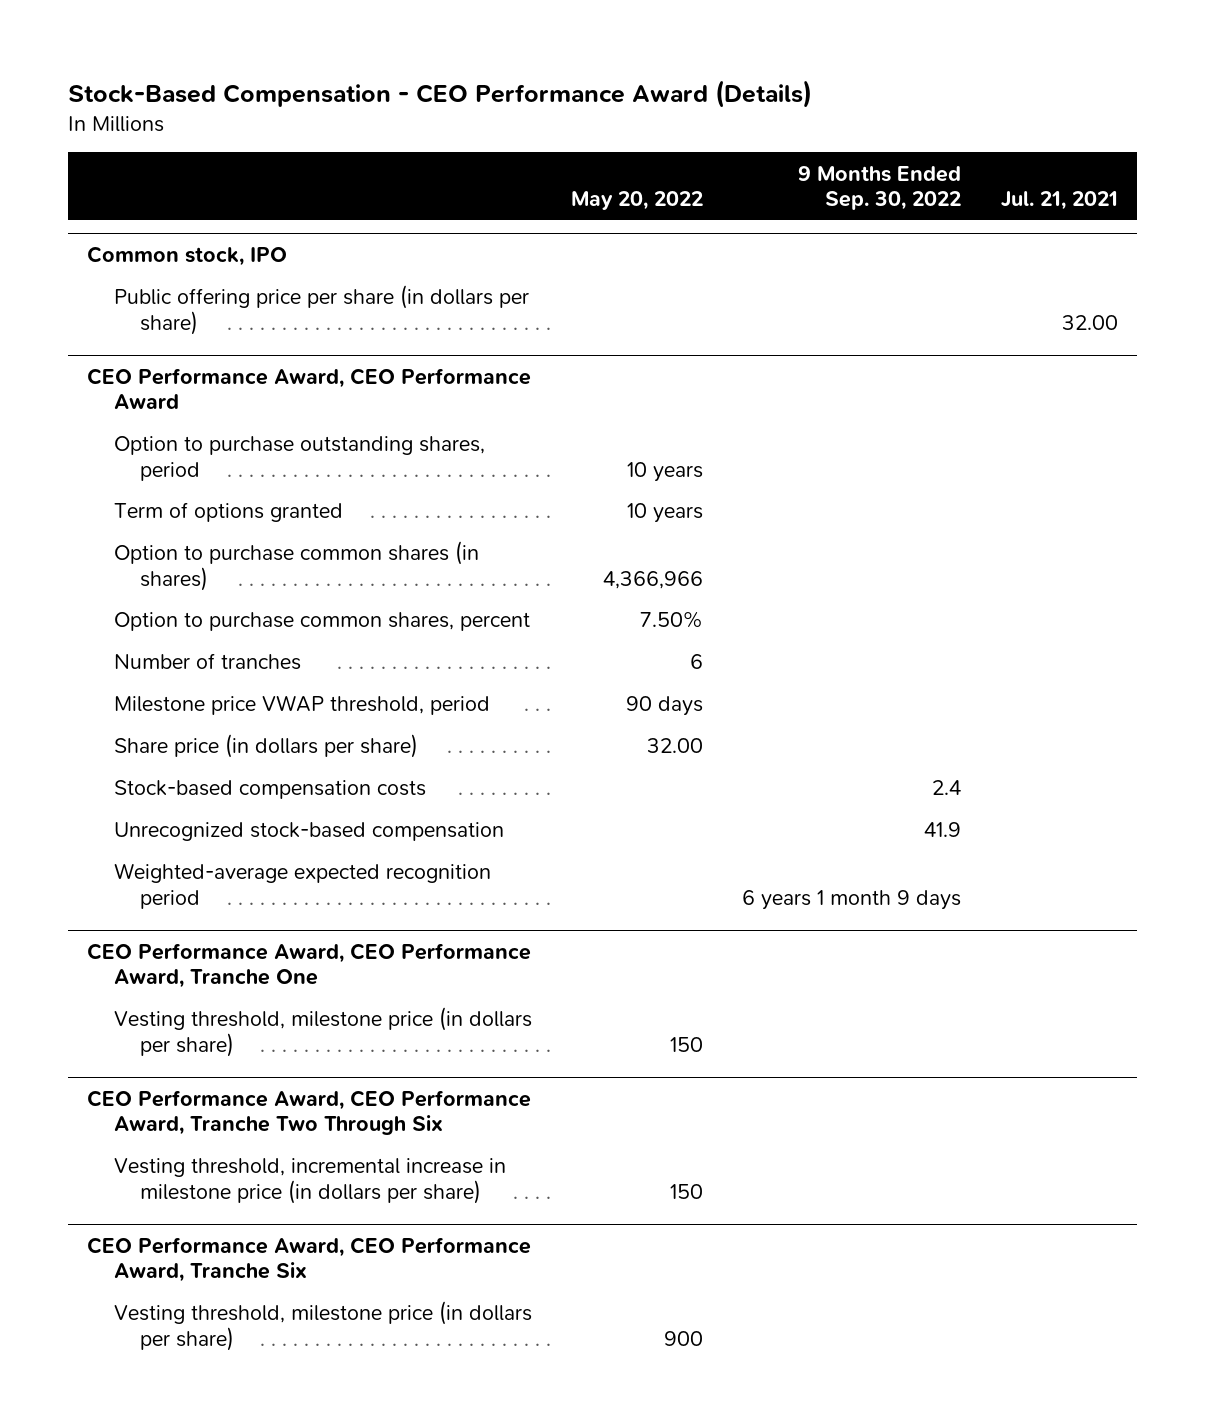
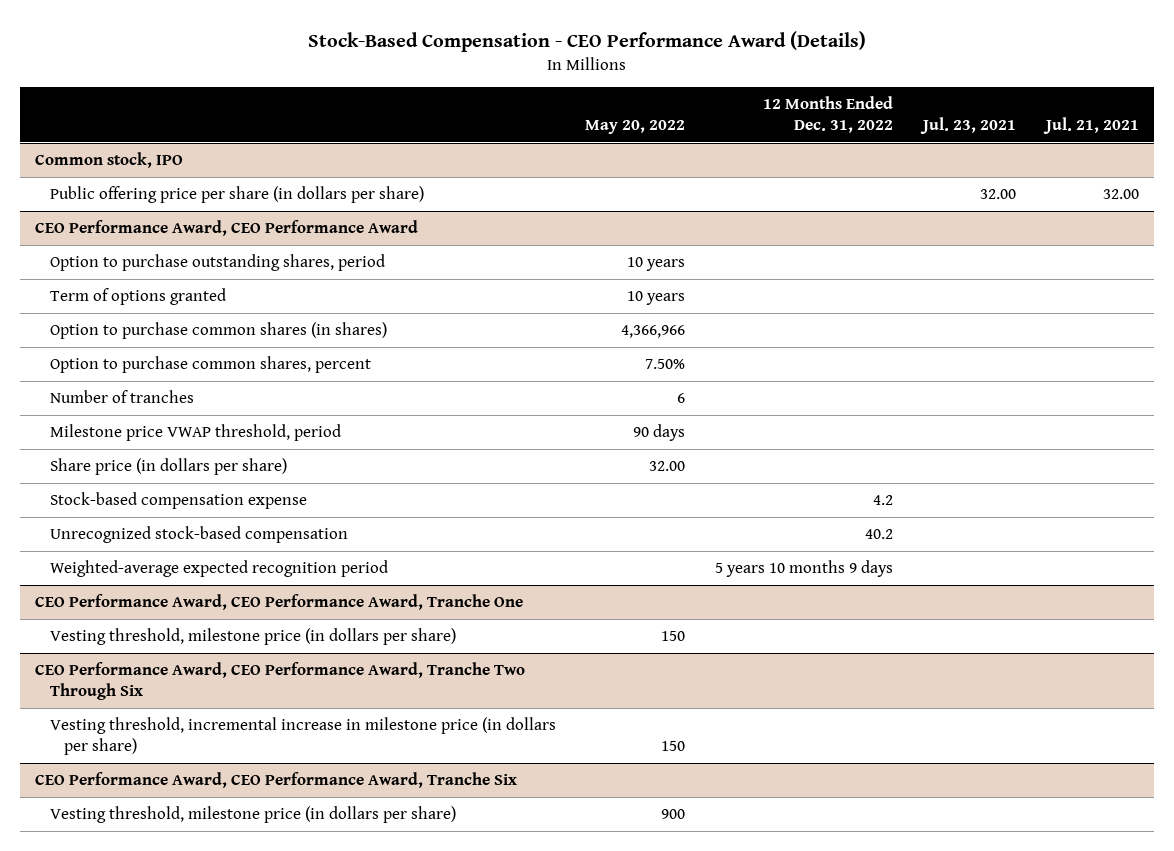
- | May 20, 2022 | 9 Months Ended Sep. 30, 2022 | Jul. 21, 2021
+ | May 20, 2022 | 12 Months Ended Dec. 31, 2022 | Jul. 23, 2021 | Jul. 21, 2021
@ CEO Performance Award, CEO Performance Award
- Stock-based compensation costs | | 2.4 |
+ Stock-based compensation expense | | 4.2 | |

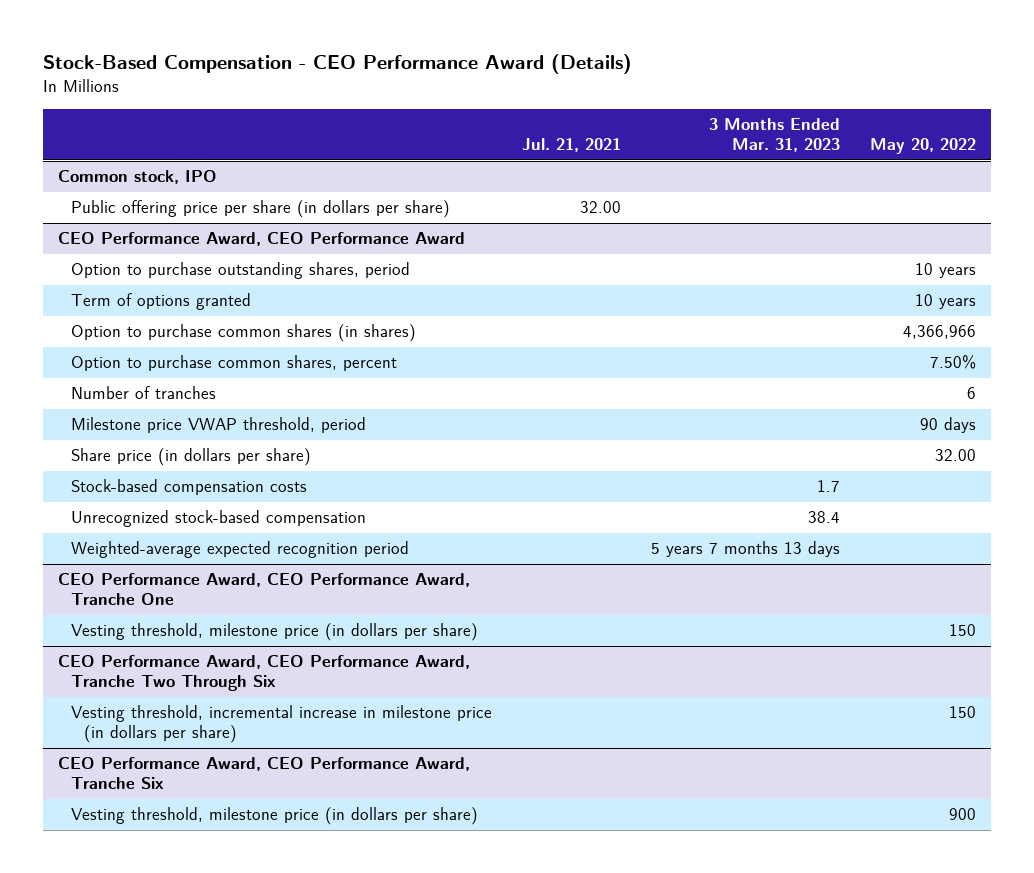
- | May 20, 2022 | 12 Months Ended Dec. 31, 2022 | Jul. 23, 2021 | Jul. 21, 2021
+ | Jul. 21, 2021 | 3 Months Ended Mar. 31, 2023 | May 20, 2022
@ CEO Performance Award, CEO Performance Award
- Stock-based compensation expense | | 4.2 | |
+ Stock-based compensation costs | | 1.7 |

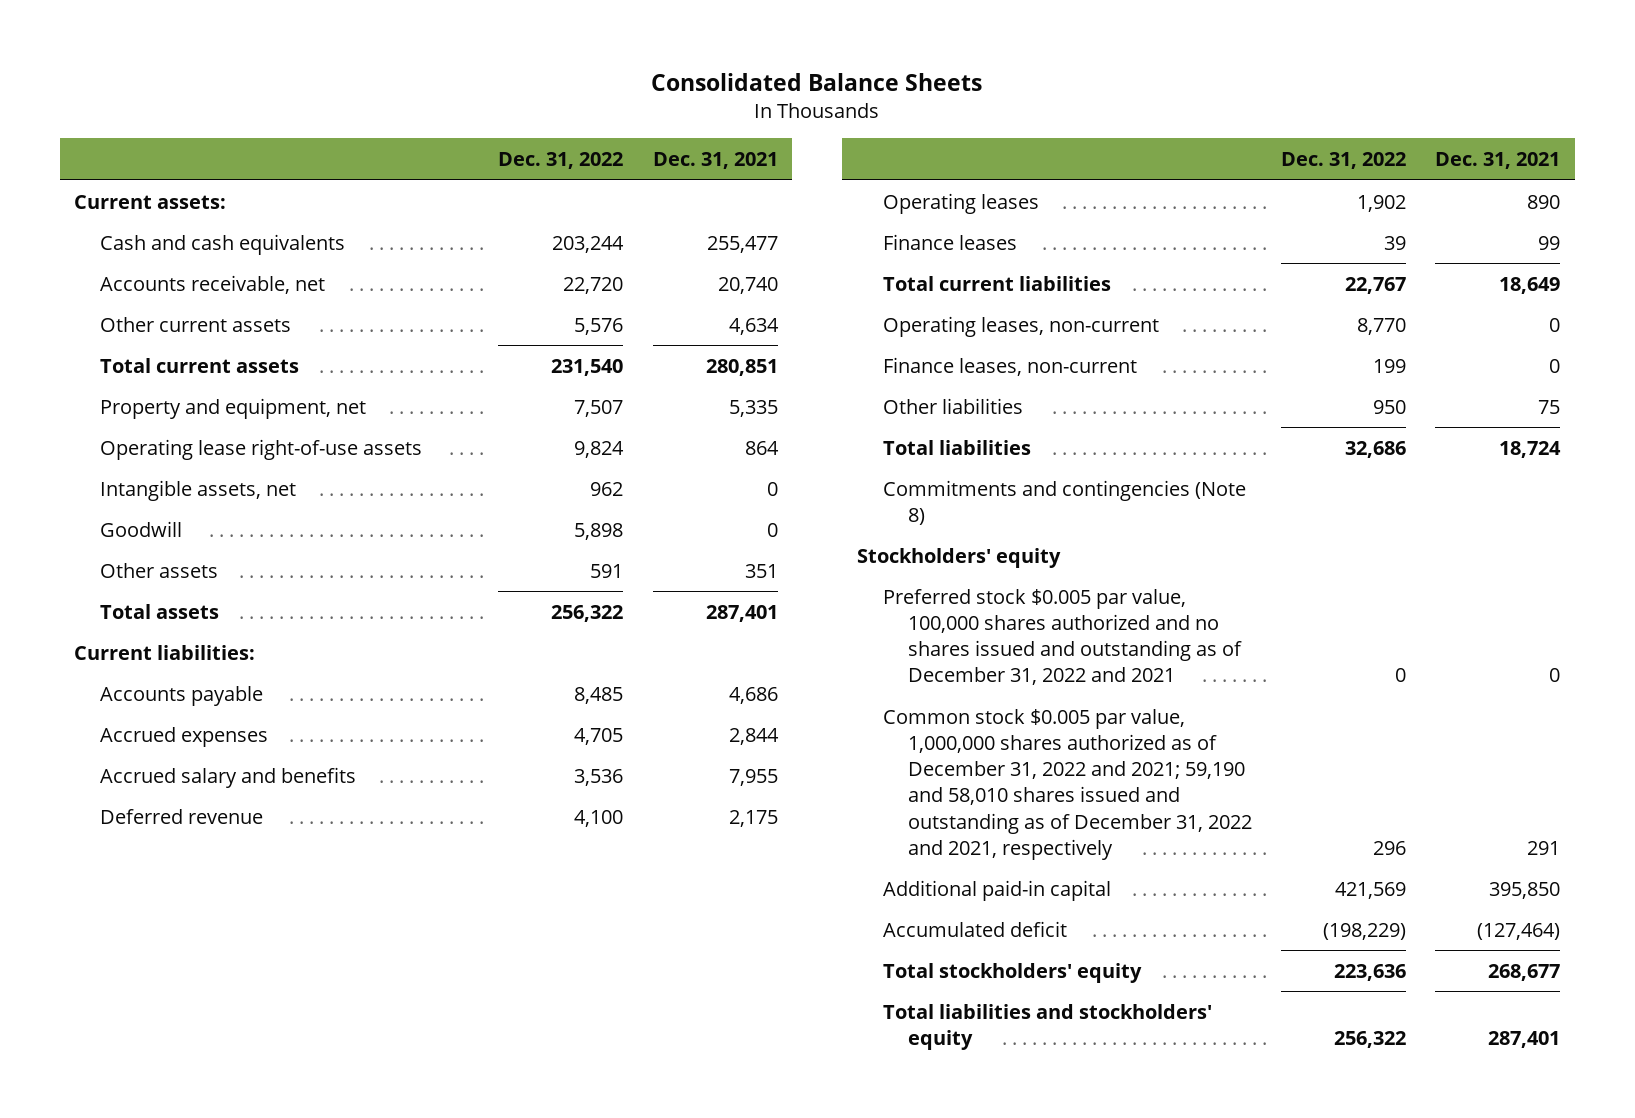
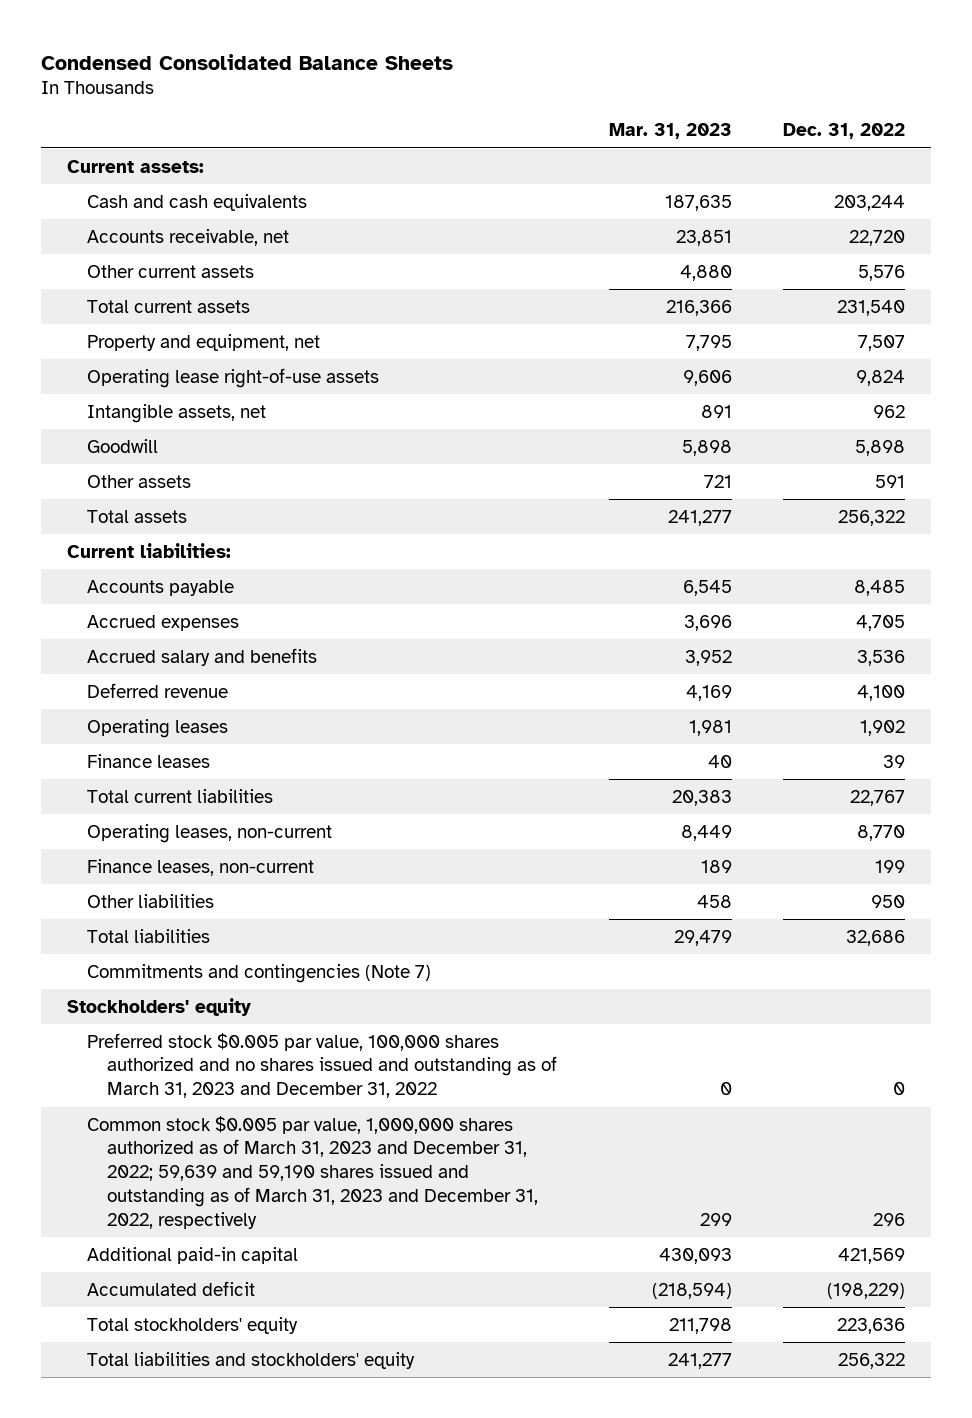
- Consolidated Balance Sheets
+ Condensed Consolidated Balance Sheets
- | Dec. 31, 2022 | Dec. 31, 2021
+ | Mar. 31, 2023 | Dec. 31, 2022
- Commitments and contingencies (Note 8)
+ Commitments and contingencies (Note 7)
- Preferred stock $0.005 par value, 100,000 shares authorized and no shares issued and outstanding as of December 31, 2022 and 2021 | 0 | 0
- Common stock $0.005 par value, 1,000,000 shares authorized as of December 31, 2022 and 2021; 59,190 and 58,010 shares issued and outstanding as of December 31, 2022 and 2021, respectively | 296 | 291
+ Preferred stock $0.005 par value, 100,000 shares authorized and no shares issued and outstanding as of March 31, 2023 and December 31, 2022 | 0 | 0
+ Common stock $0.005 par value, 1,000,000 shares authorized as of March 31, 2023 and December 31, 2022; 59,639 and 59,190 shares issued and outstanding as of March 31, 2023 and December 31, 2022, respectively | 299 | 296

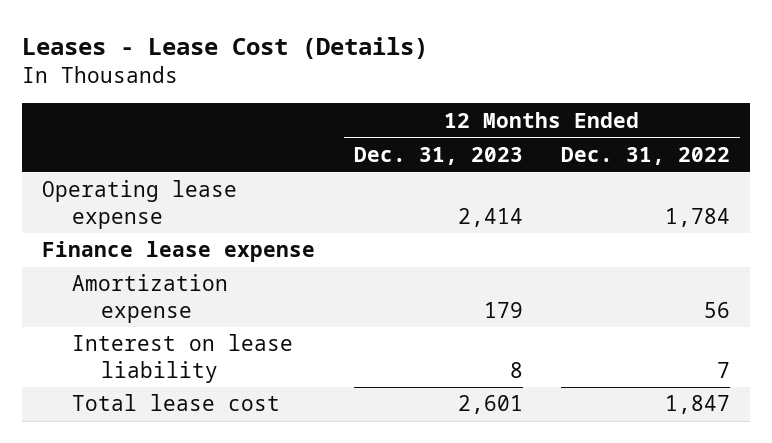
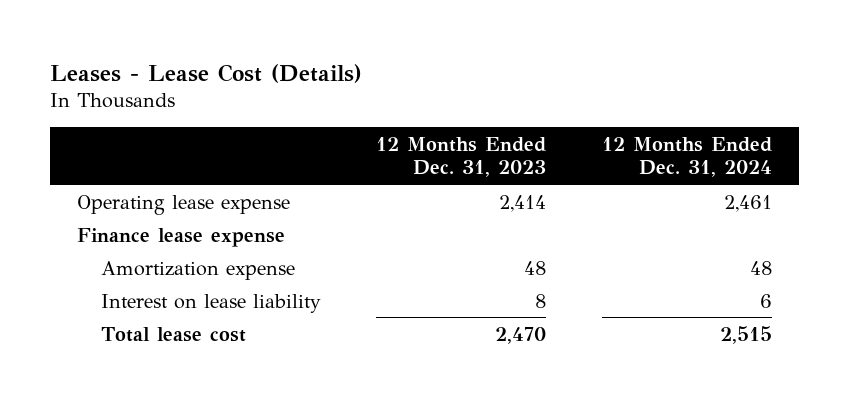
- | 12 Months Ended Dec. 31, 2023 | 12 Months Ended Dec. 31, 2022
+ | 12 Months Ended Dec. 31, 2023 | 12 Months Ended Dec. 31, 2024
- Amortization expense | 179 | 56
+ Amortization expense | 48 | 48
- Total lease cost | 2,601 | 1,847
+ Total lease cost | 2,470 | 2,515

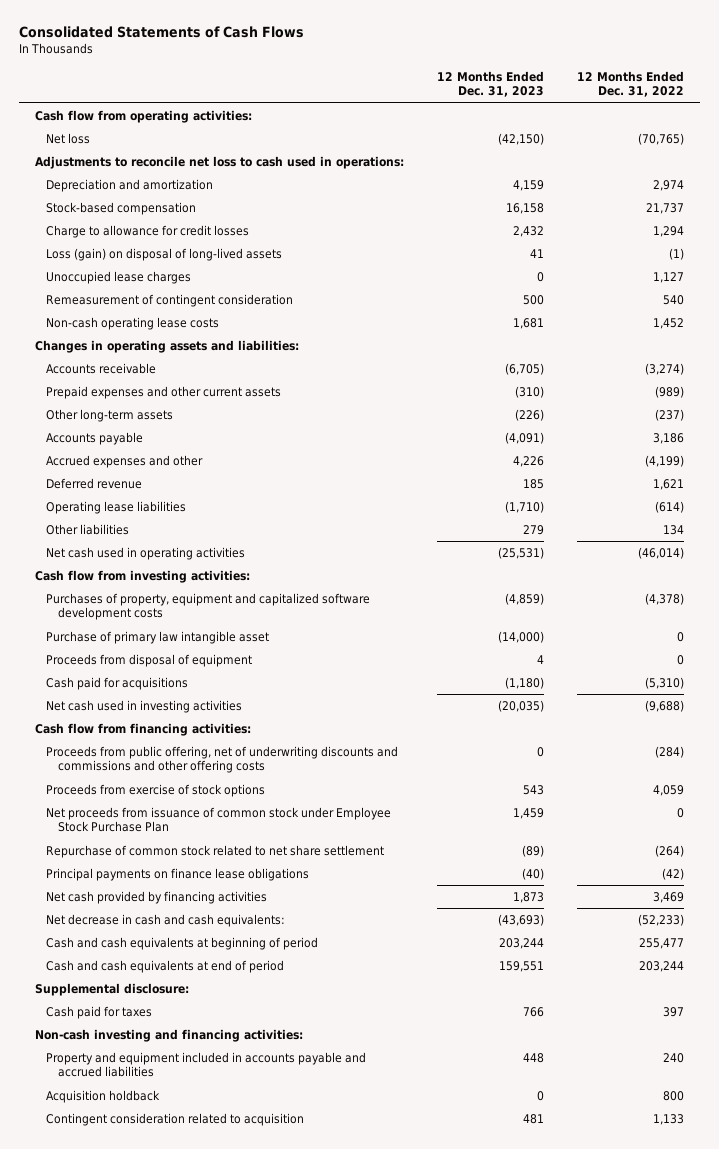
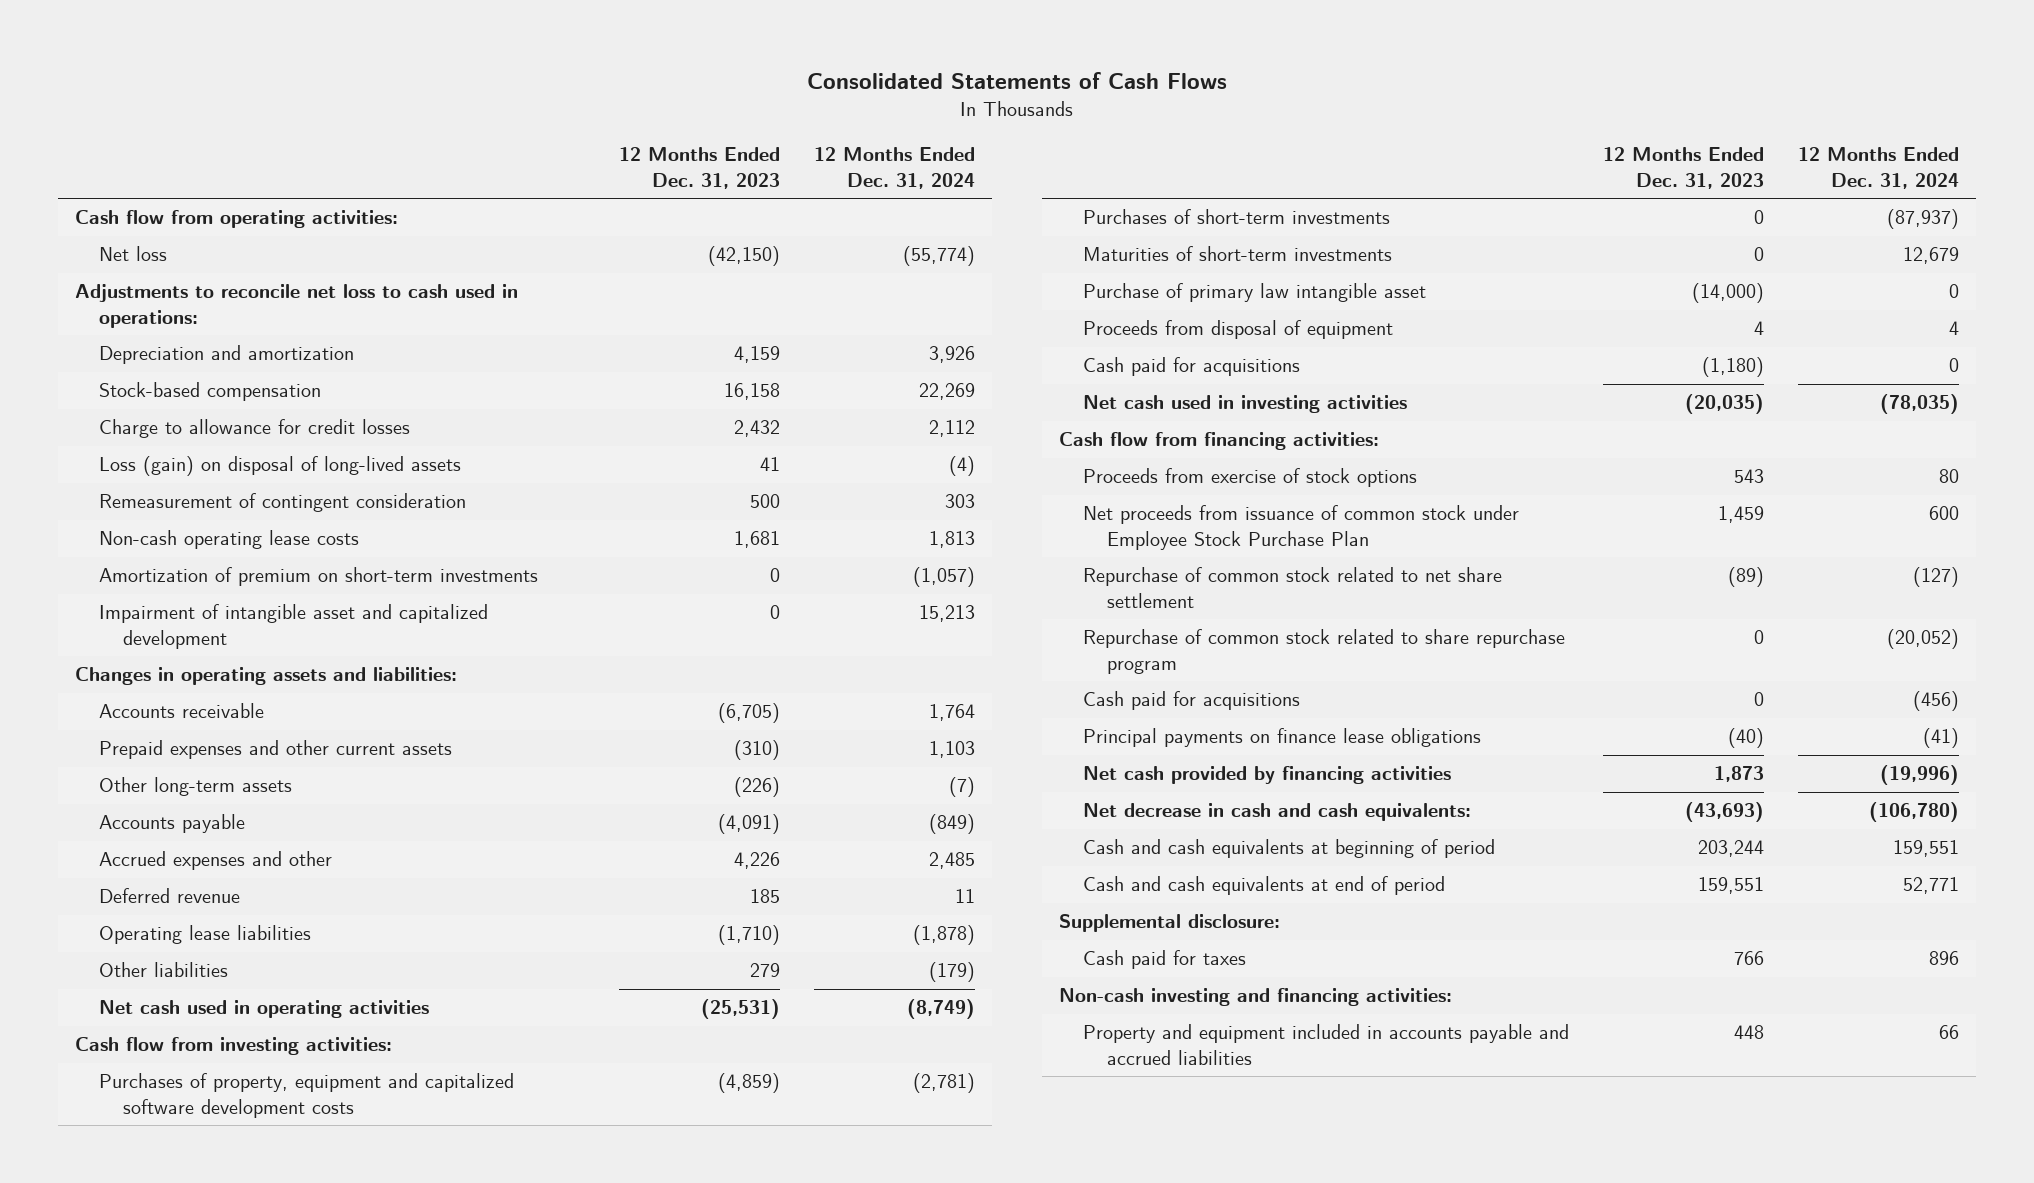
- | 12 Months Ended Dec. 31, 2023 | 12 Months Ended Dec. 31, 2022
+ | 12 Months Ended Dec. 31, 2023 | 12 Months Ended Dec. 31, 2024
- Unoccupied lease charges | 0 | 1,127
+ Amortization of premium on short-term investments | 0 | (1,057)
+ Impairment of intangible asset and capitalized development | 0 | 15,213
+ Purchases of short-term investments | 0 | (87,937)
+ Maturities of short-term investments | 0 | 12,679
- Proceeds from public offering, net of underwriting discounts and commissions and other offering costs | 0 | (284)
+ Repurchase of common stock related to share repurchase program | 0 | (20,052)
+ Cash paid for acquisitions | 0 | (456)
- Acquisition holdback | 0 | 800
- Contingent consideration related to acquisition | 481 | 1,133

